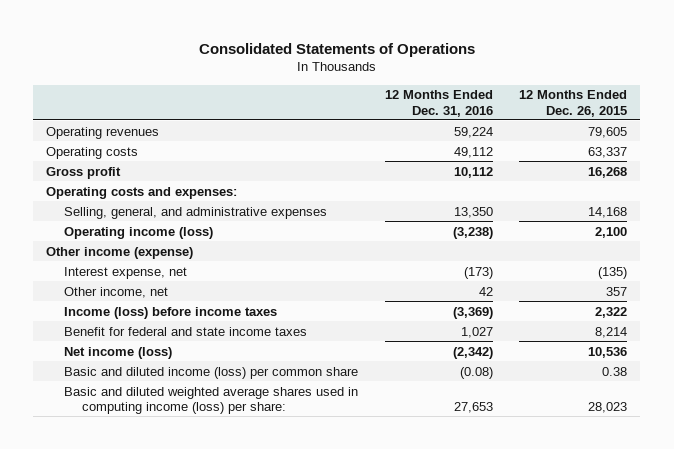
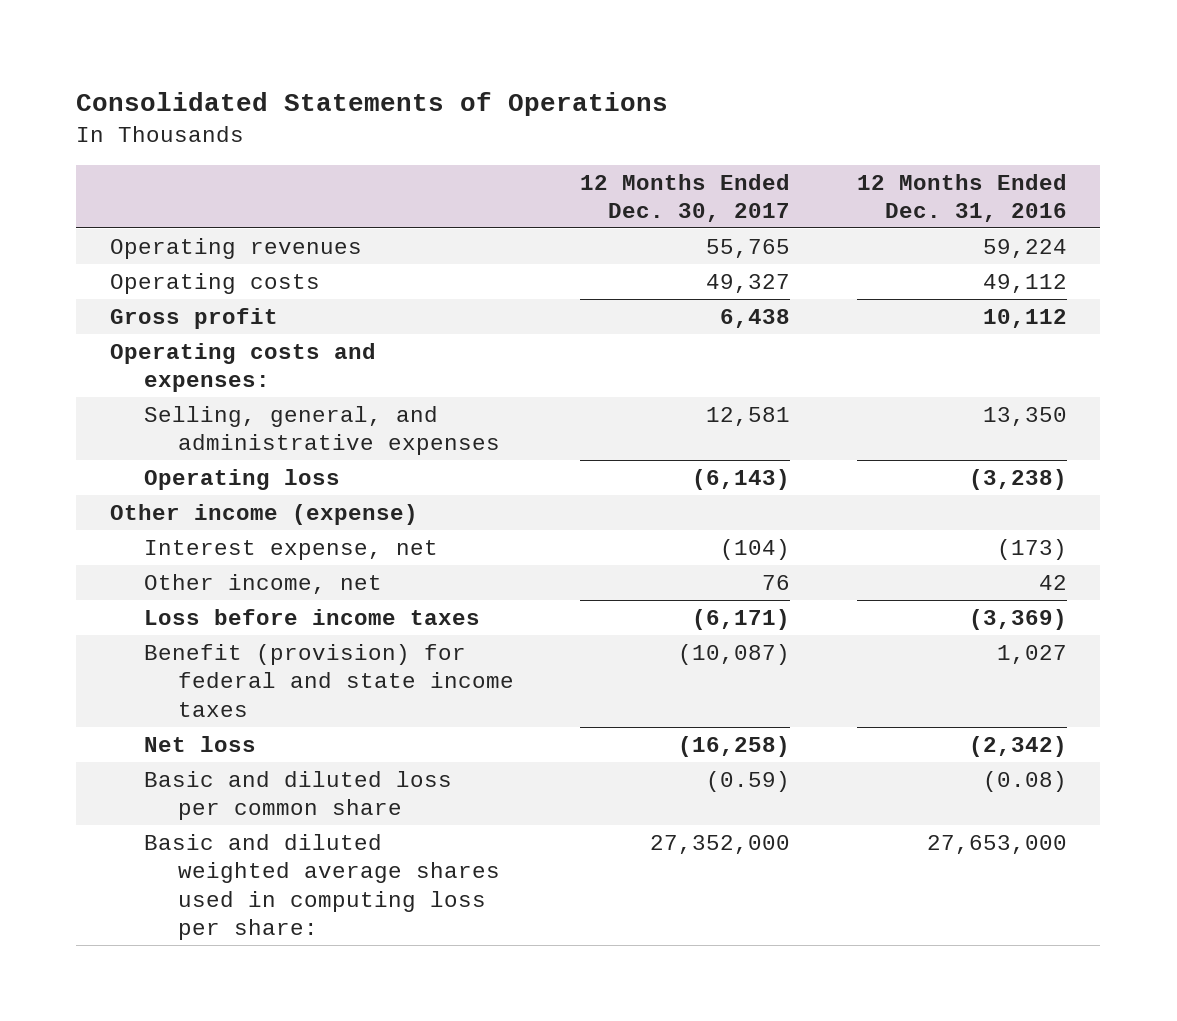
- | 12 Months Ended Dec. 31, 2016 | 12 Months Ended Dec. 26, 2015
+ | 12 Months Ended Dec. 30, 2017 | 12 Months Ended Dec. 31, 2016
- Operating income (loss) | (3,238) | 2,100
+ Operating loss | (6,143) | (3,238)
- Income (loss) before income taxes | (3,369) | 2,322
- Benefit for federal and state income taxes | 1,027 | 8,214
- Net income (loss) | (2,342) | 10,536
- Basic and diluted income (loss) per common share | (0.08) | 0.38
- Basic and diluted weighted average shares used in computing income (loss) per share: | 27,653 | 28,023
+ Loss before income taxes | (6,171) | (3,369)
+ Benefit (provision) for federal and state income taxes | (10,087) | 1,027
+ Net loss | (16,258) | (2,342)
+ Basic and diluted loss per common share | (0.59) | (0.08)
+ Basic and diluted weighted average shares used in computing loss per share: | 27,352,000 | 27,653,000

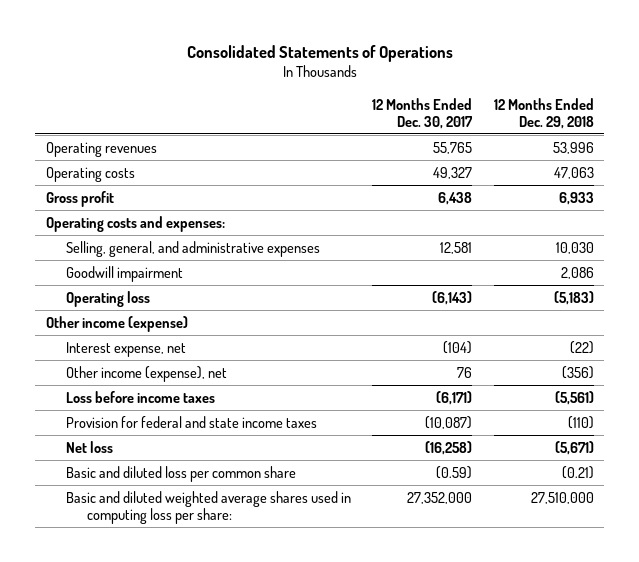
- | 12 Months Ended Dec. 30, 2017 | 12 Months Ended Dec. 31, 2016
+ | 12 Months Ended Dec. 30, 2017 | 12 Months Ended Dec. 29, 2018
+ Goodwill impairment | | 2,086
- Other income, net | 76 | 42
+ Other income (expense), net | 76 | (356)
- Benefit (provision) for federal and state income taxes | (10,087) | 1,027
+ Provision for federal and state income taxes | (10,087) | (110)

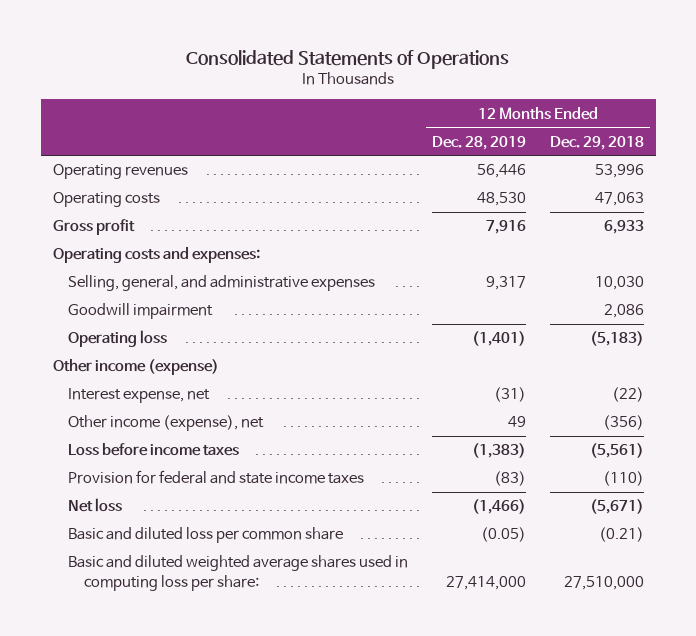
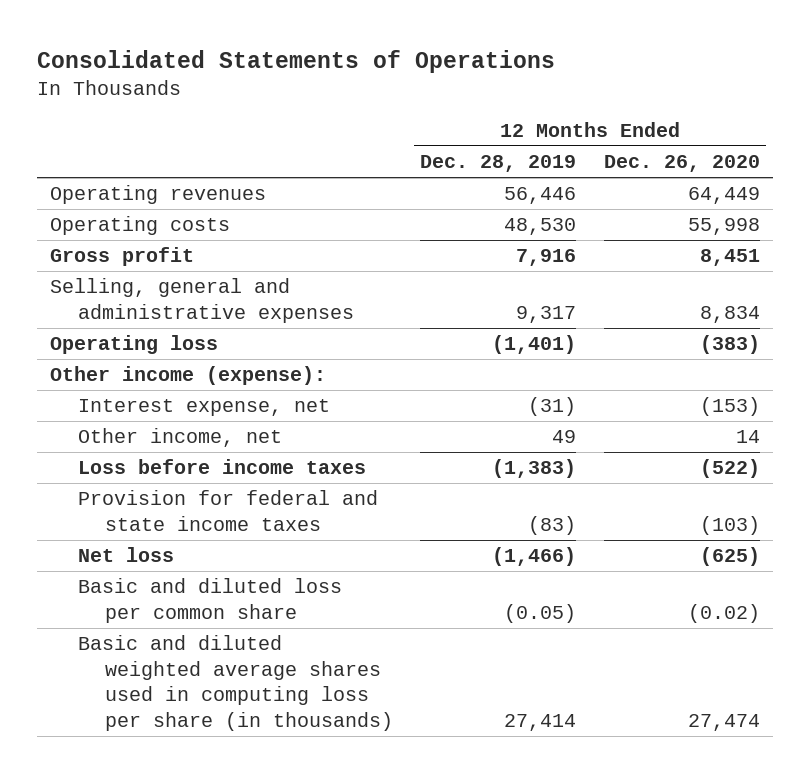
- | 12 Months Ended Dec. 28, 2019 | 12 Months Ended Dec. 29, 2018
+ | 12 Months Ended Dec. 28, 2019 | 12 Months Ended Dec. 26, 2020
- Operating costs and expenses:
- Selling, general, and administrative expenses | 9,317 | 10,030
- Goodwill impairment | | 2,086
+ Selling, general and administrative expenses | 9,317 | 8,834
- Other income (expense)
+ Other income (expense):
- Other income (expense), net | 49 | (356)
+ Other income, net | 49 | 14
- Basic and diluted weighted average shares used in computing loss per share: | 27,414,000 | 27,510,000
+ Basic and diluted weighted average shares used in computing loss per share (in thousands) | 27,414 | 27,474

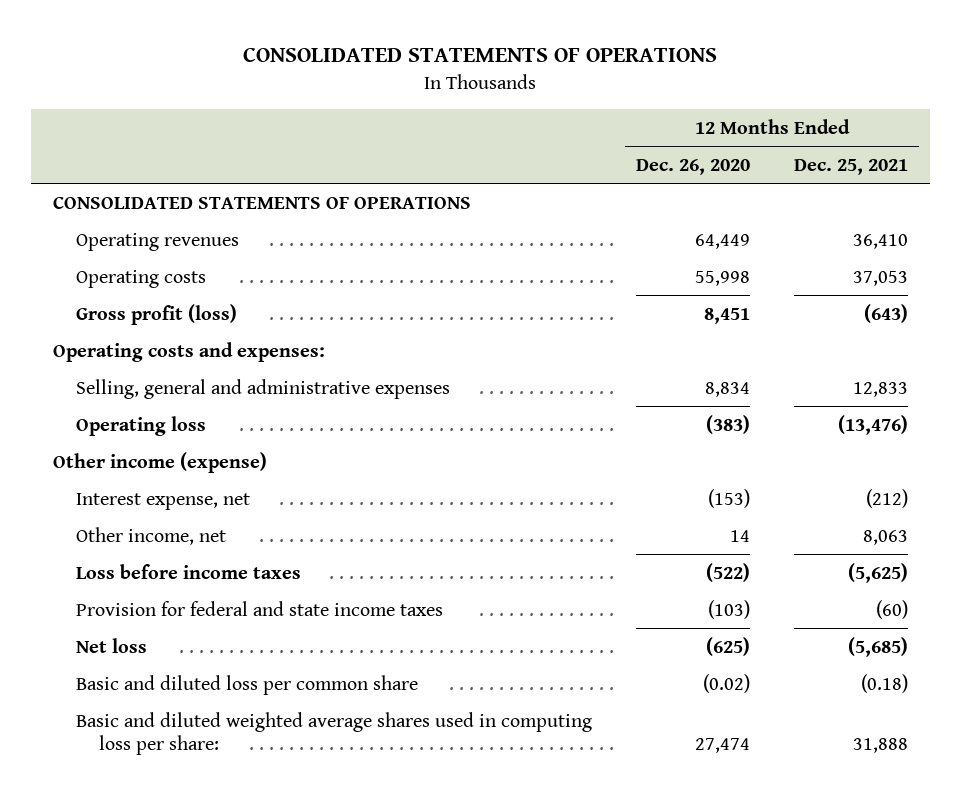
- Consolidated Statements of Operations
+ CONSOLIDATED STATEMENTS OF OPERATIONS
- | 12 Months Ended Dec. 28, 2019 | 12 Months Ended Dec. 26, 2020
+ | 12 Months Ended Dec. 26, 2020 | 12 Months Ended Dec. 25, 2021
+ CONSOLIDATED STATEMENTS OF OPERATIONS
- Gross profit | 7,916 | 8,451
+ Gross profit (loss) | 8,451 | (643)
+ Operating costs and expenses:
- Other income (expense):
+ Other income (expense)
- Basic and diluted weighted average shares used in computing loss per share (in thousands) | 27,414 | 27,474
+ Basic and diluted weighted average shares used in computing loss per share: | 27,474 | 31,888

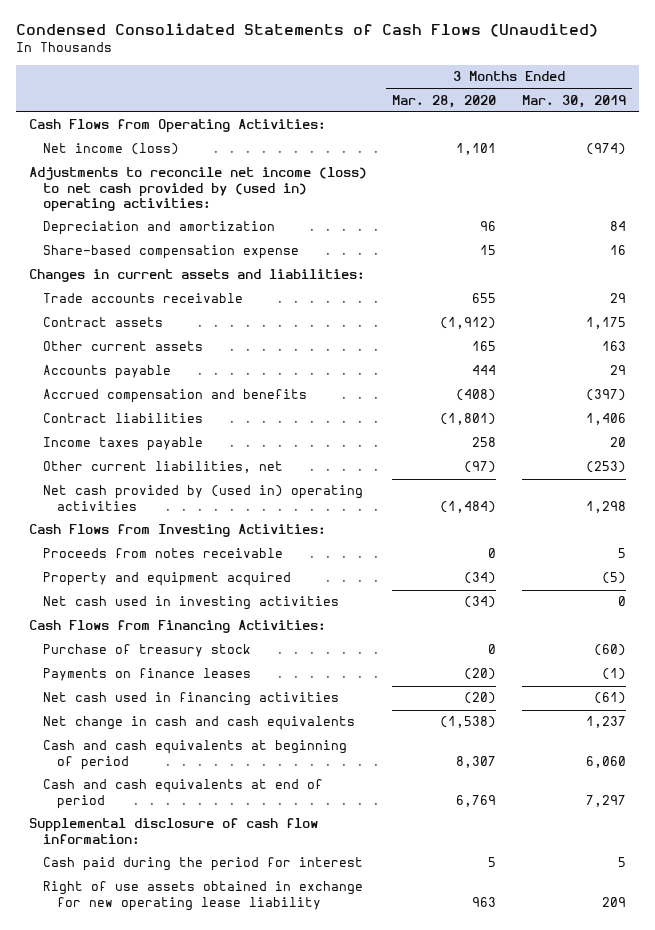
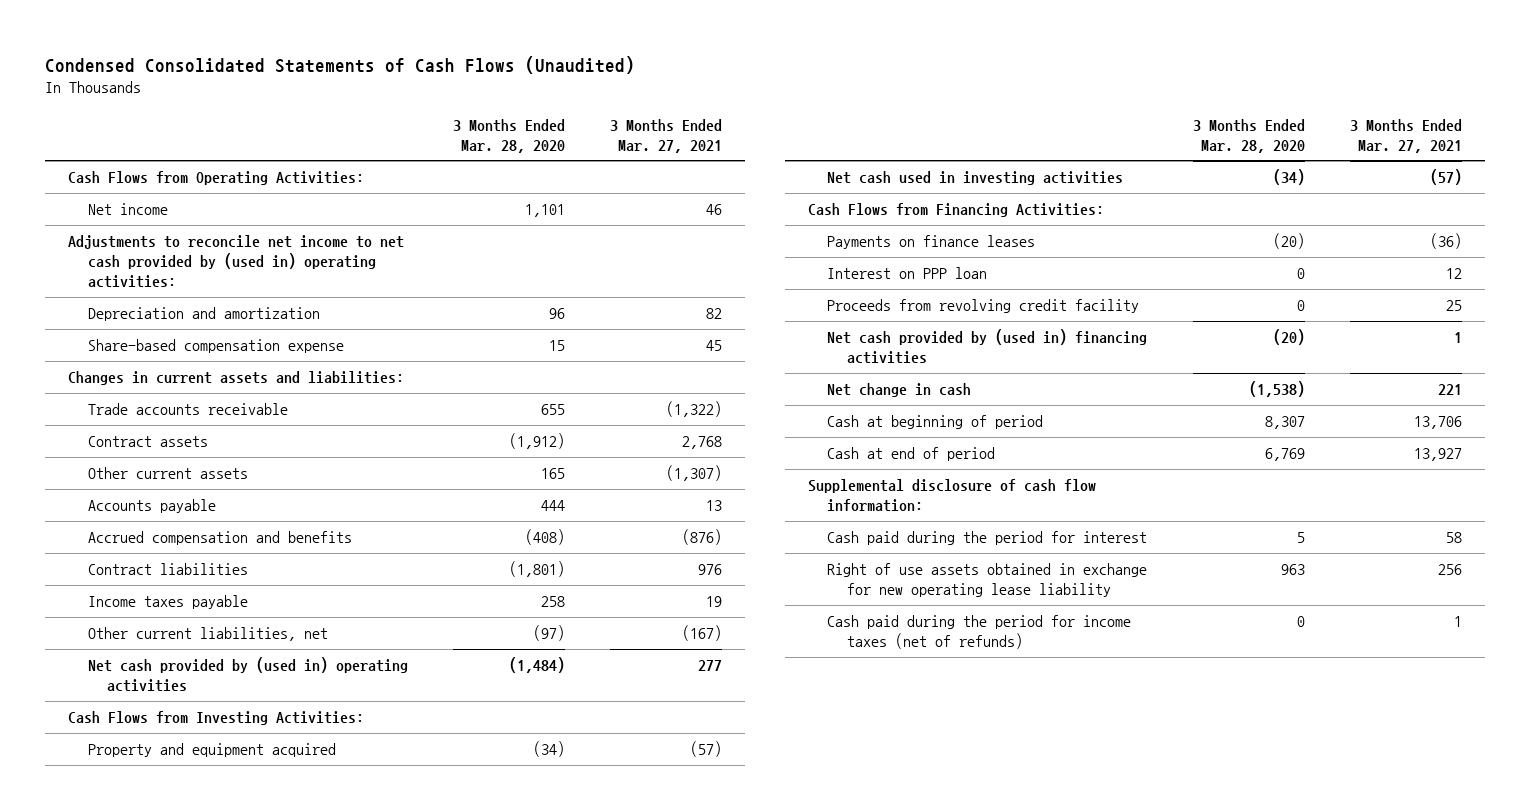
- | 3 Months Ended Mar. 28, 2020 | 3 Months Ended Mar. 30, 2019
+ | 3 Months Ended Mar. 28, 2020 | 3 Months Ended Mar. 27, 2021
- Net income (loss) | 1,101 | (974)
- Adjustments to reconcile net income (loss) to net cash provided by (used in) operating activities:
+ Net income | 1,101 | 46
+ Adjustments to reconcile net income to net cash provided by (used in) operating activities:
- Proceeds from notes receivable | 0 | 5
- Purchase of treasury stock | 0 | (60)
- Net cash used in financing activities | (20) | (61)
- Net change in cash and cash equivalents | (1,538) | 1,237
- Cash and cash equivalents at beginning of period | 8,307 | 6,060
- Cash and cash equivalents at end of period | 6,769 | 7,297
+ Interest on PPP loan | 0 | 12
+ Proceeds from revolving credit facility | 0 | 25
+ Net cash provided by (used in) financing activities | (20) | 1
+ Net change in cash | (1,538) | 221
+ Cash at beginning of period | 8,307 | 13,706
+ Cash at end of period | 6,769 | 13,927
+ Cash paid during the period for income taxes (net of refunds) | 0 | 1

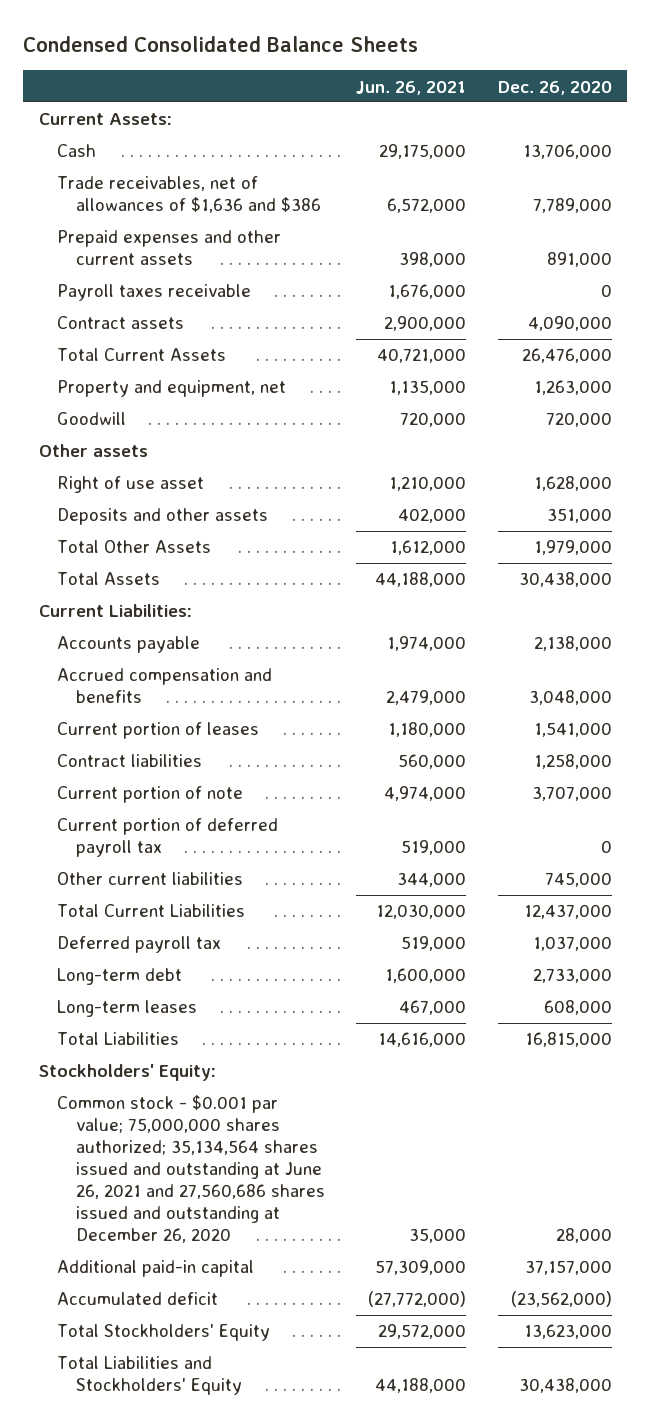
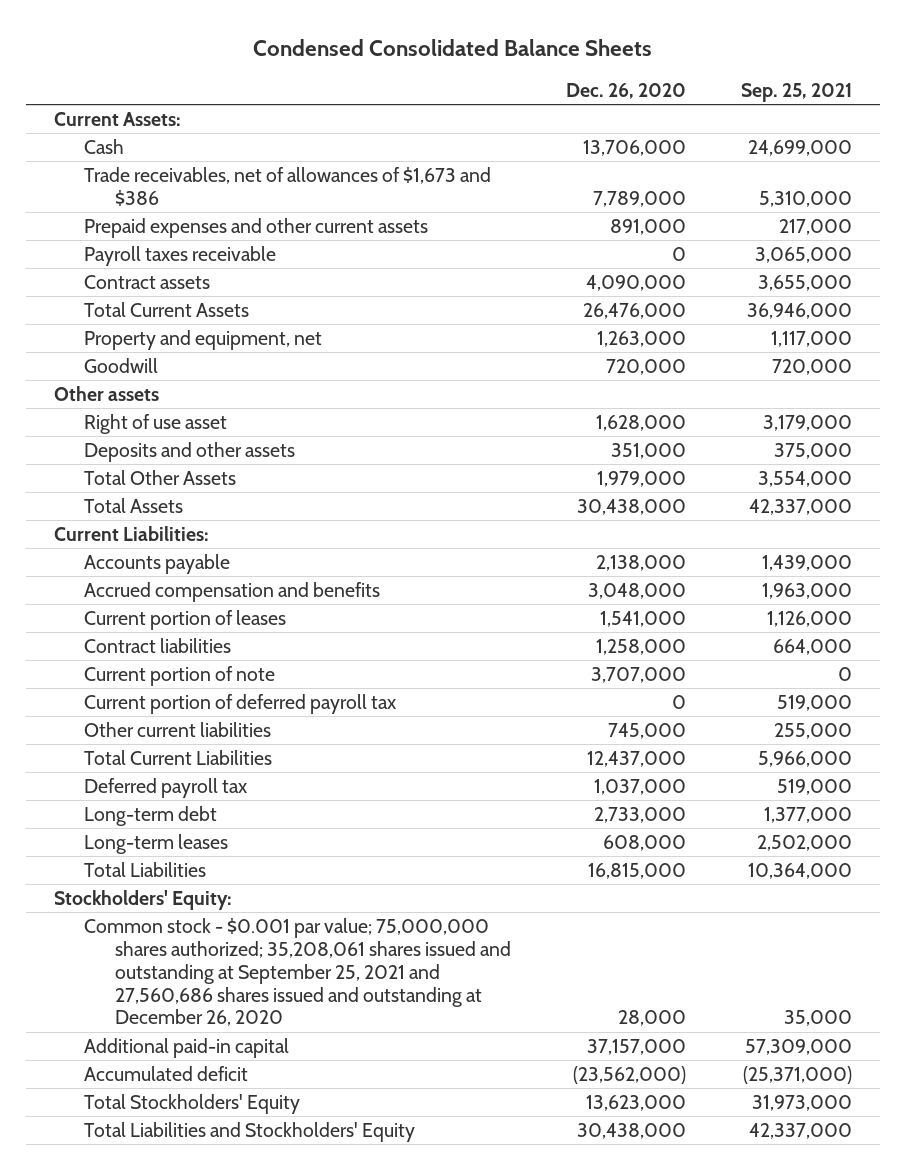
- | Jun. 26, 2021 | Dec. 26, 2020
+ | Dec. 26, 2020 | Sep. 25, 2021
- Trade receivables, net of allowances of $1,636 and $386 | 6,572,000 | 7,789,000
+ Trade receivables, net of allowances of $1,673 and $386 | 7,789,000 | 5,310,000
- Common stock - $0.001 par value; 75,000,000 shares authorized; 35,134,564 shares issued and outstanding at June 26, 2021 and 27,560,686 shares issued and outstanding at December 26, 2020 | 35,000 | 28,000
+ Common stock - $0.001 par value; 75,000,000 shares authorized; 35,208,061 shares issued and outstanding at September 25, 2021 and 27,560,686 shares issued and outstanding at December 26, 2020 | 28,000 | 35,000

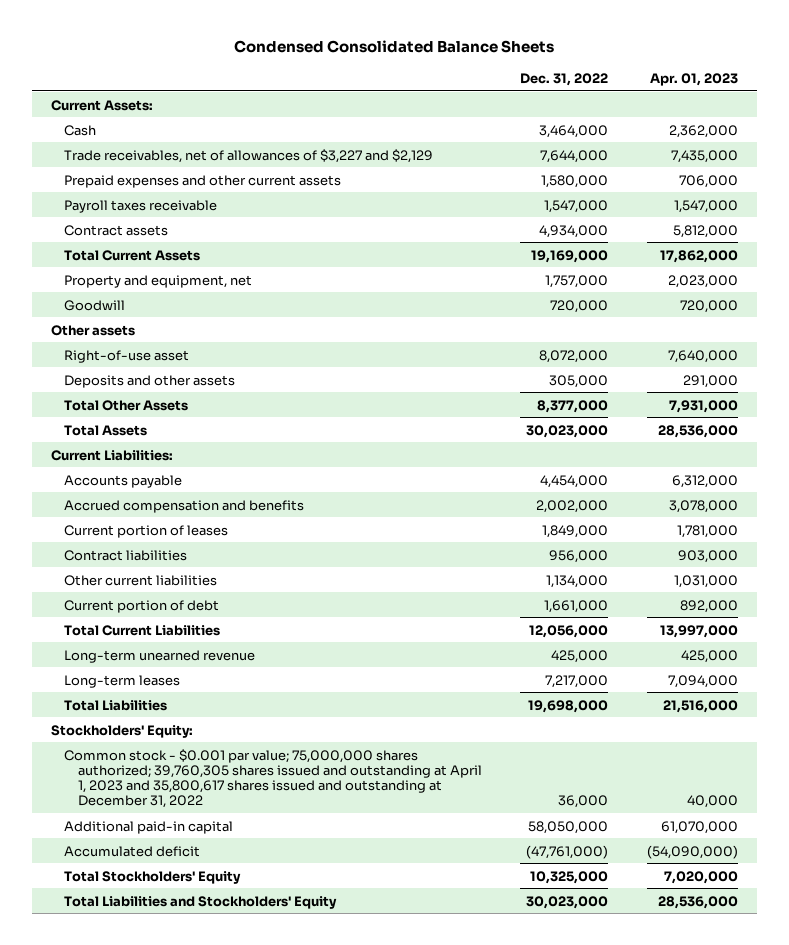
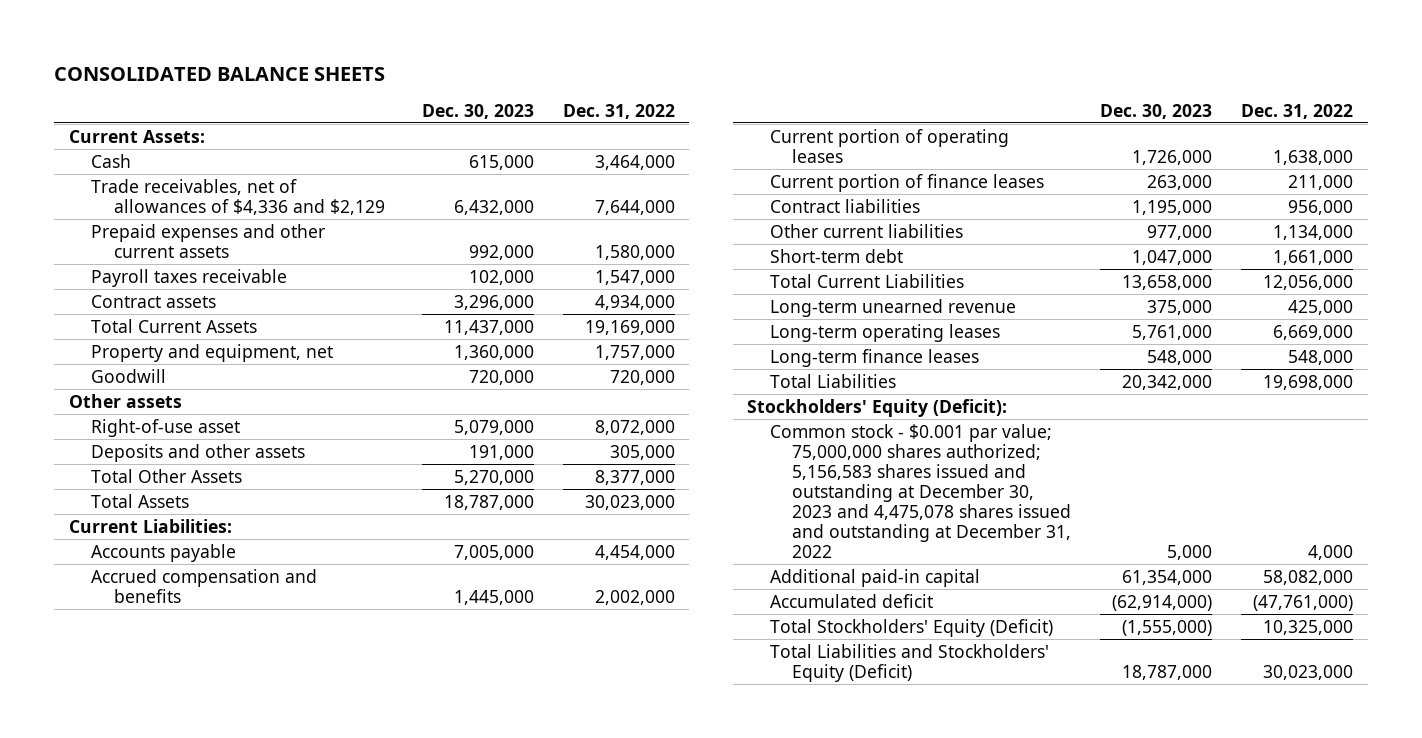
- Condensed Consolidated Balance Sheets
+ CONSOLIDATED BALANCE SHEETS
- | Dec. 31, 2022 | Apr. 01, 2023
+ | Dec. 30, 2023 | Dec. 31, 2022
- Trade receivables, net of allowances of $3,227 and $2,129 | 7,644,000 | 7,435,000
+ Trade receivables, net of allowances of $4,336 and $2,129 | 6,432,000 | 7,644,000
- Current portion of leases | 1,849,000 | 1,781,000
+ Current portion of operating leases | 1,726,000 | 1,638,000
+ Current portion of finance leases | 263,000 | 211,000
- Current portion of debt | 1,661,000 | 892,000
+ Short-term debt | 1,047,000 | 1,661,000
- Long-term leases | 7,217,000 | 7,094,000
+ Long-term operating leases | 5,761,000 | 6,669,000
+ Long-term finance leases | 548,000 | 548,000
- Stockholders' Equity:
- Common stock - $0.001 par value; 75,000,000 shares authorized; 39,760,305 shares issued and outstanding at April 1, 2023 and 35,800,617 shares issued and outstanding at December 31, 2022 | 36,000 | 40,000
- Additional paid-in capital | 58,050,000 | 61,070,000
+ Stockholders' Equity (Deficit):
+ Common stock - $0.001 par value; 75,000,000 shares authorized; 5,156,583 shares issued and outstanding at December 30, 2023 and 4,475,078 shares issued and outstanding at December 31, 2022 | 5,000 | 4,000
+ Additional paid-in capital | 61,354,000 | 58,082,000
- Total Stockholders' Equity | 10,325,000 | 7,020,000
- Total Liabilities and Stockholders' Equity | 30,023,000 | 28,536,000
+ Total Stockholders' Equity (Deficit) | (1,555,000) | 10,325,000
+ Total Liabilities and Stockholders' Equity (Deficit) | 18,787,000 | 30,023,000

